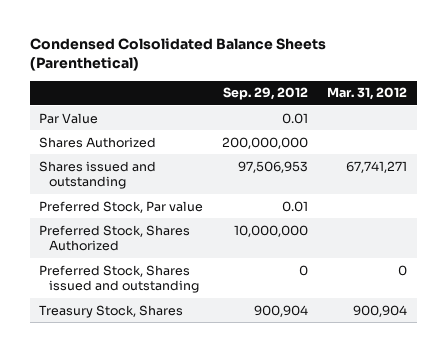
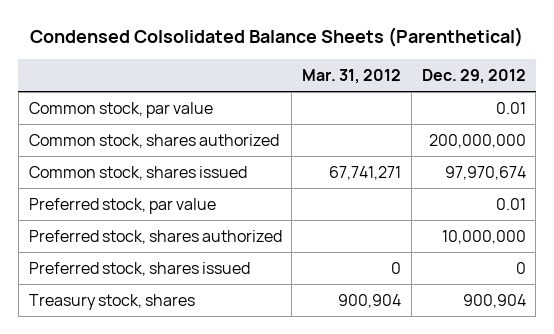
- | Sep. 29, 2012 | Mar. 31, 2012
+ | Mar. 31, 2012 | Dec. 29, 2012
- Par Value | 0.01 |
- Shares Authorized | 200,000,000 |
- Shares issued and outstanding | 97,506,953 | 67,741,271
- Preferred Stock, Par value | 0.01 |
- Preferred Stock, Shares Authorized | 10,000,000 |
- Preferred Stock, Shares issued and outstanding | 0 | 0
- Treasury Stock, Shares | 900,904 | 900,904
+ Common stock, par value | | 0.01
+ Common stock, shares authorized | | 200,000,000
+ Common stock, shares issued | 67,741,271 | 97,970,674
+ Preferred stock, par value | | 0.01
+ Preferred stock, shares authorized | | 10,000,000
+ Preferred stock, shares issued | 0 | 0
+ Treasury stock, shares | 900,904 | 900,904

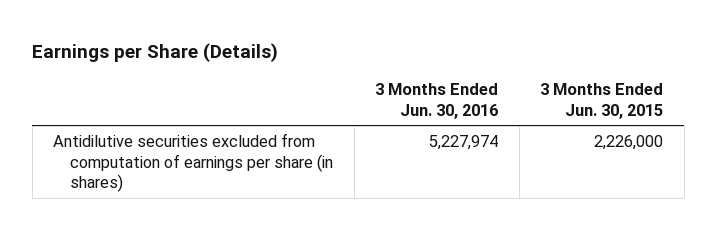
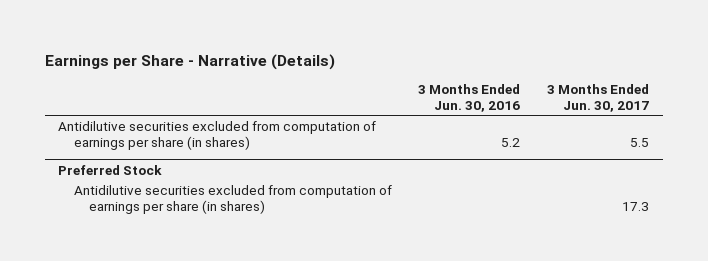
- Earnings per Share (Details)
+ Earnings per Share - Narrative (Details)
- | 3 Months Ended Jun. 30, 2016 | 3 Months Ended Jun. 30, 2015
+ | 3 Months Ended Jun. 30, 2016 | 3 Months Ended Jun. 30, 2017
- Antidilutive securities excluded from computation of earnings per share (in shares) | 5,227,974 | 2,226,000
+ Antidilutive securities excluded from computation of earnings per share (in shares) | 5.2 | 5.5
+ Preferred Stock
+ Antidilutive securities excluded from computation of earnings per share (in shares) | | 17.3

